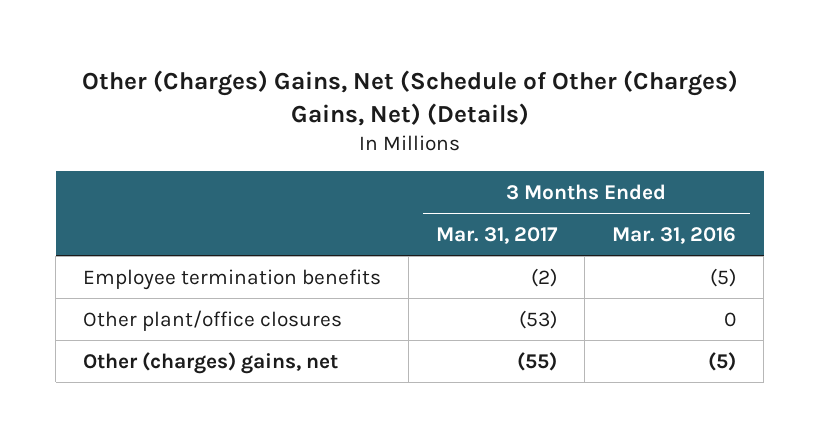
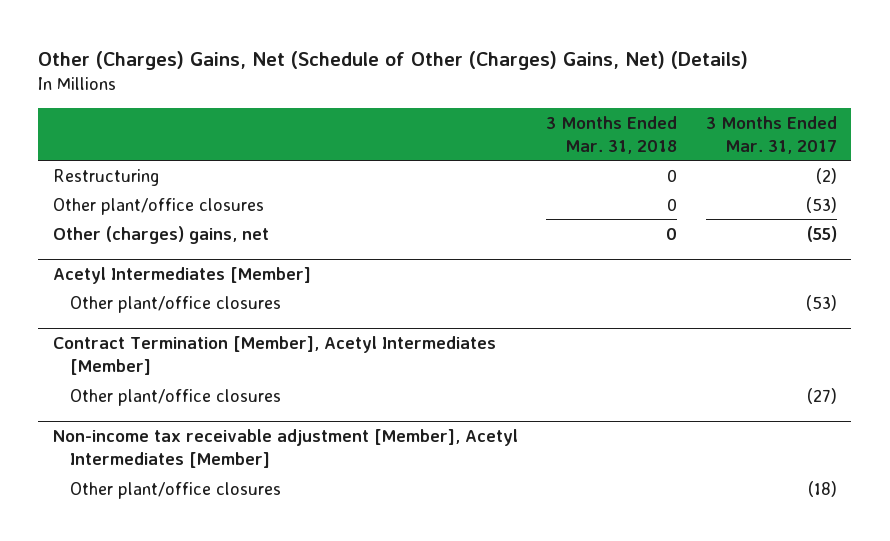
- | 3 Months Ended Mar. 31, 2017 | 3 Months Ended Mar. 31, 2016
+ | 3 Months Ended Mar. 31, 2018 | 3 Months Ended Mar. 31, 2017
- Employee termination benefits | (2) | (5)
+ Restructuring | 0 | (2)
+ Acetyl Intermediates [Member]
+ Other plant/office closures | | (53)
+ Contract Termination [Member], Acetyl Intermediates [Member]
+ Other plant/office closures | | (27)
+ Non-income tax receivable adjustment [Member], Acetyl Intermediates [Member]
+ Other plant/office closures | | (18)

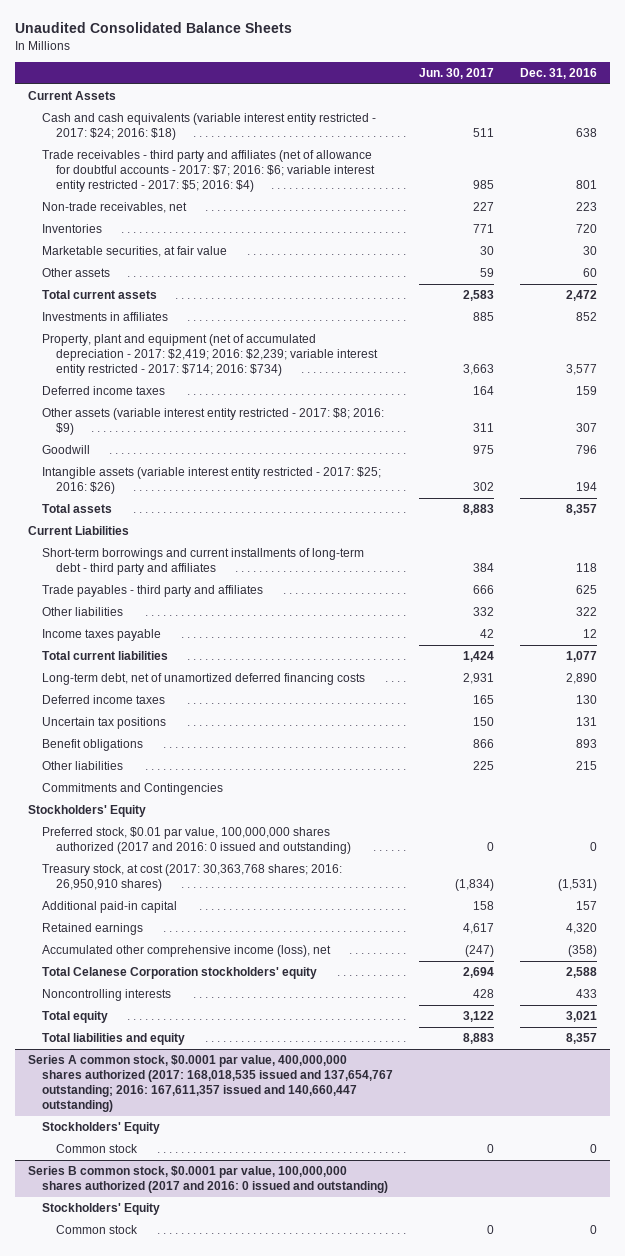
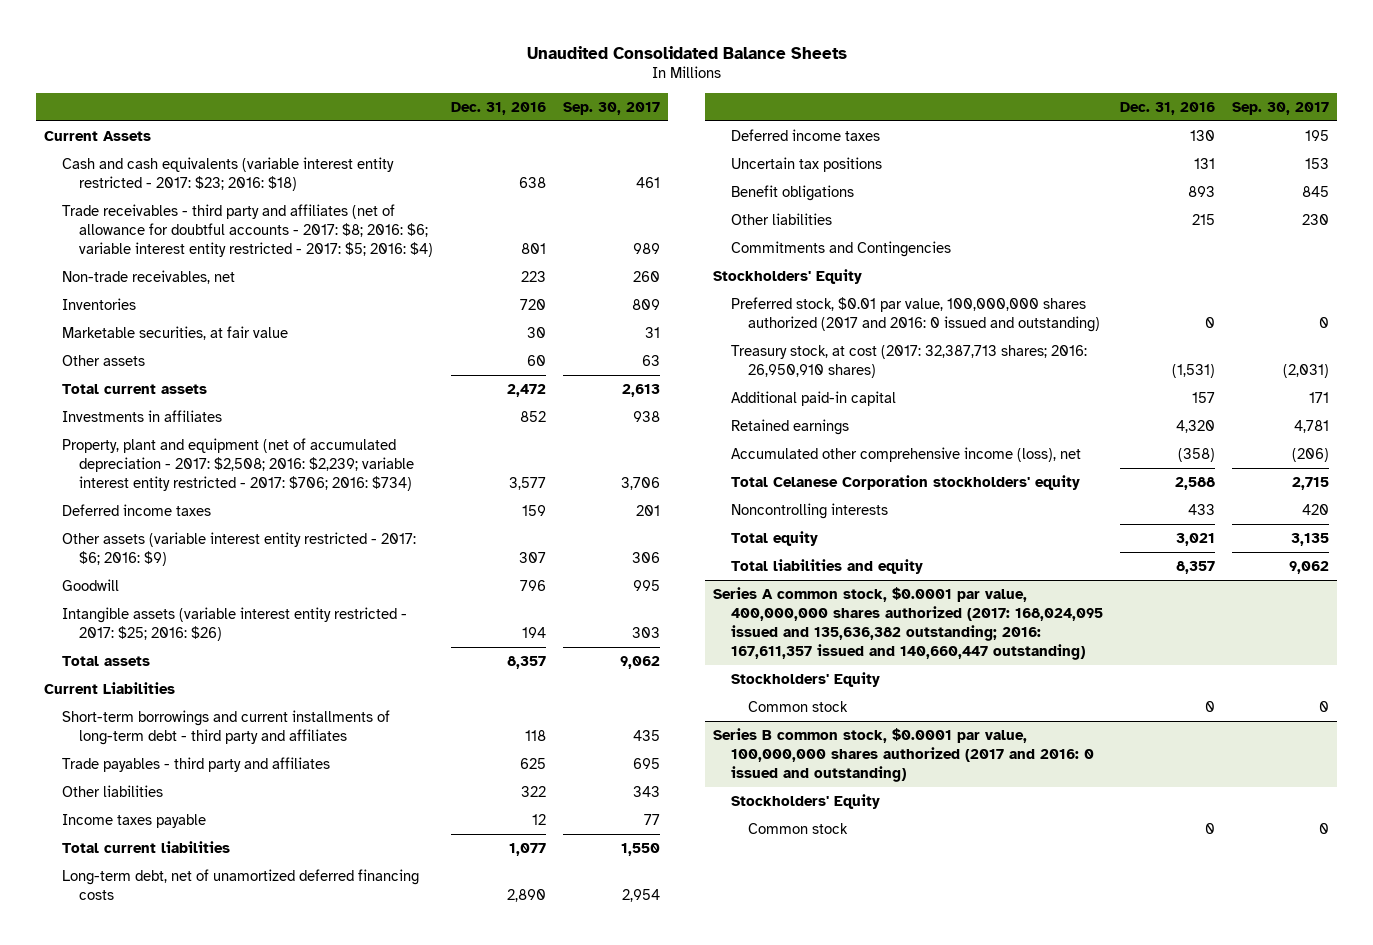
- | Jun. 30, 2017 | Dec. 31, 2016
+ | Dec. 31, 2016 | Sep. 30, 2017
- Cash and cash equivalents (variable interest entity restricted - 2017: $24; 2016: $18) | 511 | 638
- Trade receivables - third party and affiliates (net of allowance for doubtful accounts - 2017: $7; 2016: $6; variable interest entity restricted - 2017: $5; 2016: $4) | 985 | 801
+ Cash and cash equivalents (variable interest entity restricted - 2017: $23; 2016: $18) | 638 | 461
+ Trade receivables - third party and affiliates (net of allowance for doubtful accounts - 2017: $8; 2016: $6; variable interest entity restricted - 2017: $5; 2016: $4) | 801 | 989
- Property, plant and equipment (net of accumulated depreciation - 2017: $2,419; 2016: $2,239; variable interest entity restricted - 2017: $714; 2016: $734) | 3,663 | 3,577
+ Property, plant and equipment (net of accumulated depreciation - 2017: $2,508; 2016: $2,239; variable interest entity restricted - 2017: $706; 2016: $734) | 3,577 | 3,706
- Other assets (variable interest entity restricted - 2017: $8; 2016: $9) | 311 | 307
+ Other assets (variable interest entity restricted - 2017: $6; 2016: $9) | 307 | 306
- Treasury stock, at cost (2017: 30,363,768 shares; 2016: 26,950,910 shares) | (1,834) | (1,531)
+ Treasury stock, at cost (2017: 32,387,713 shares; 2016: 26,950,910 shares) | (1,531) | (2,031)
- Series A common stock, $0.0001 par value, 400,000,000 shares authorized (2017: 168,018,535 issued and 137,654,767 outstanding; 2016: 167,611,357 issued and 140,660,447 outstanding)
+ Series A common stock, $0.0001 par value, 400,000,000 shares authorized (2017: 168,024,095 issued and 135,636,382 outstanding; 2016: 167,611,357 issued and 140,660,447 outstanding)

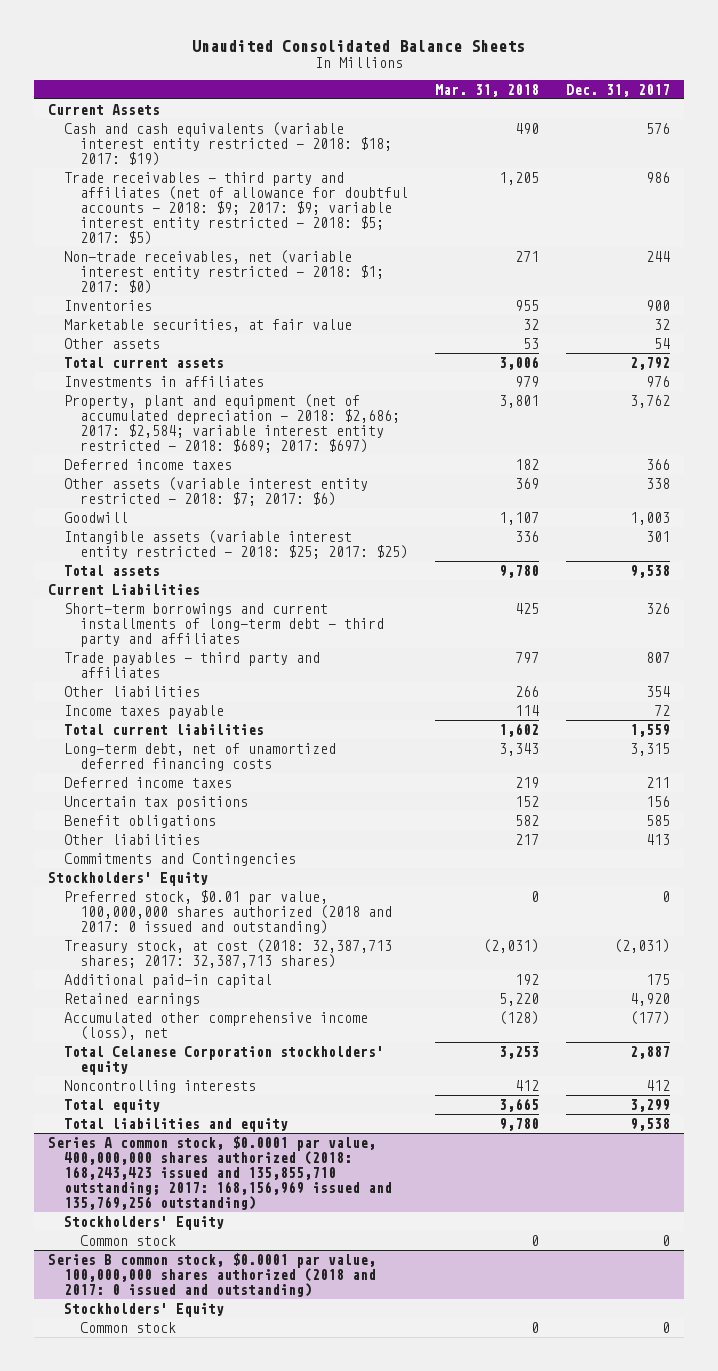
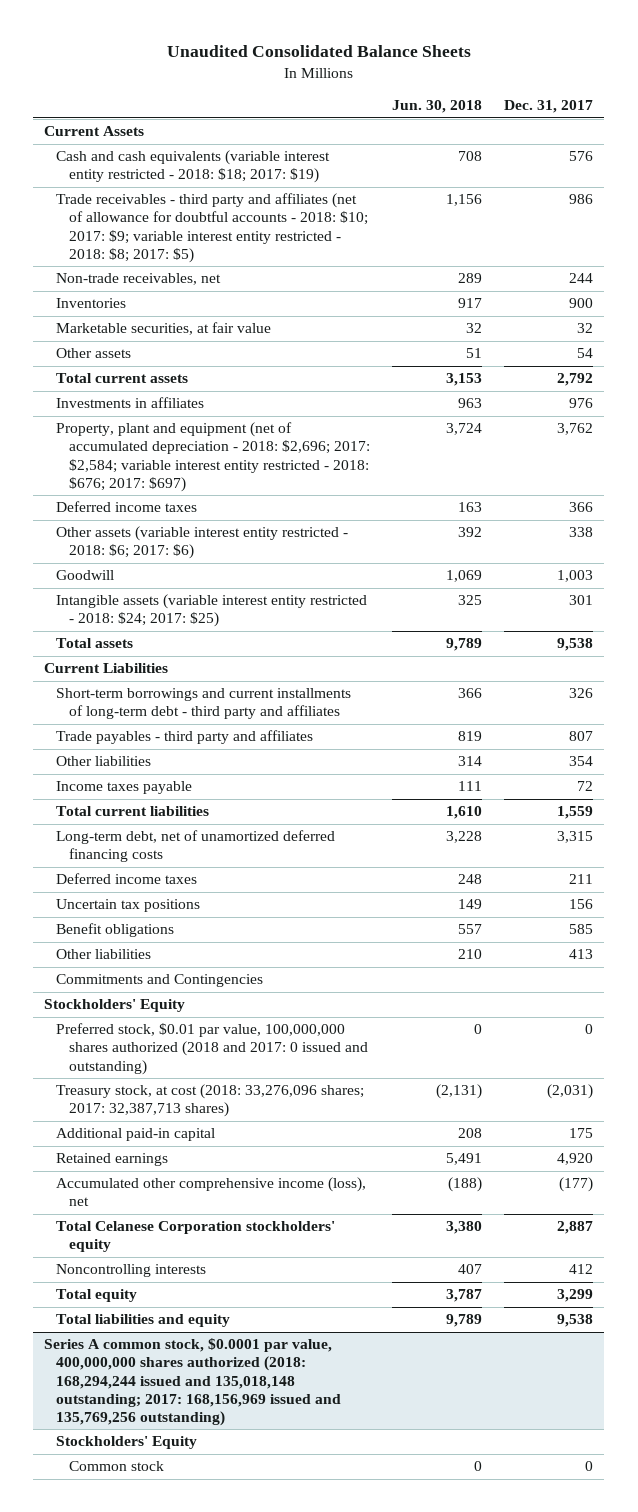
- | Mar. 31, 2018 | Dec. 31, 2017
+ | Jun. 30, 2018 | Dec. 31, 2017
- Trade receivables - third party and affiliates (net of allowance for doubtful accounts - 2018: $9; 2017: $9; variable interest entity restricted - 2018: $5; 2017: $5) | 1,205 | 986
- Non-trade receivables, net (variable interest entity restricted - 2018: $1; 2017: $0) | 271 | 244
+ Trade receivables - third party and affiliates (net of allowance for doubtful accounts - 2018: $10; 2017: $9; variable interest entity restricted - 2018: $8; 2017: $5) | 1,156 | 986
+ Non-trade receivables, net | 289 | 244
- Property, plant and equipment (net of accumulated depreciation - 2018: $2,686; 2017: $2,584; variable interest entity restricted - 2018: $689; 2017: $697) | 3,801 | 3,762
+ Property, plant and equipment (net of accumulated depreciation - 2018: $2,696; 2017: $2,584; variable interest entity restricted - 2018: $676; 2017: $697) | 3,724 | 3,762
- Other assets (variable interest entity restricted - 2018: $7; 2017: $6) | 369 | 338
+ Other assets (variable interest entity restricted - 2018: $6; 2017: $6) | 392 | 338
- Intangible assets (variable interest entity restricted - 2018: $25; 2017: $25) | 336 | 301
+ Intangible assets (variable interest entity restricted - 2018: $24; 2017: $25) | 325 | 301
- Treasury stock, at cost (2018: 32,387,713 shares; 2017: 32,387,713 shares) | (2,031) | (2,031)
+ Treasury stock, at cost (2018: 33,276,096 shares; 2017: 32,387,713 shares) | (2,131) | (2,031)
- Series A common stock, $0.0001 par value, 400,000,000 shares authorized (2018: 168,243,423 issued and 135,855,710 outstanding; 2017: 168,156,969 issued and 135,769,256 outstanding)
- Stockholders' Equity
- Common stock | 0 | 0
- Series B common stock, $0.0001 par value, 100,000,000 shares authorized (2018 and 2017: 0 issued and outstanding)
+ Series A common stock, $0.0001 par value, 400,000,000 shares authorized (2018: 168,294,244 issued and 135,018,148 outstanding; 2017: 168,156,969 issued and 135,769,256 outstanding)

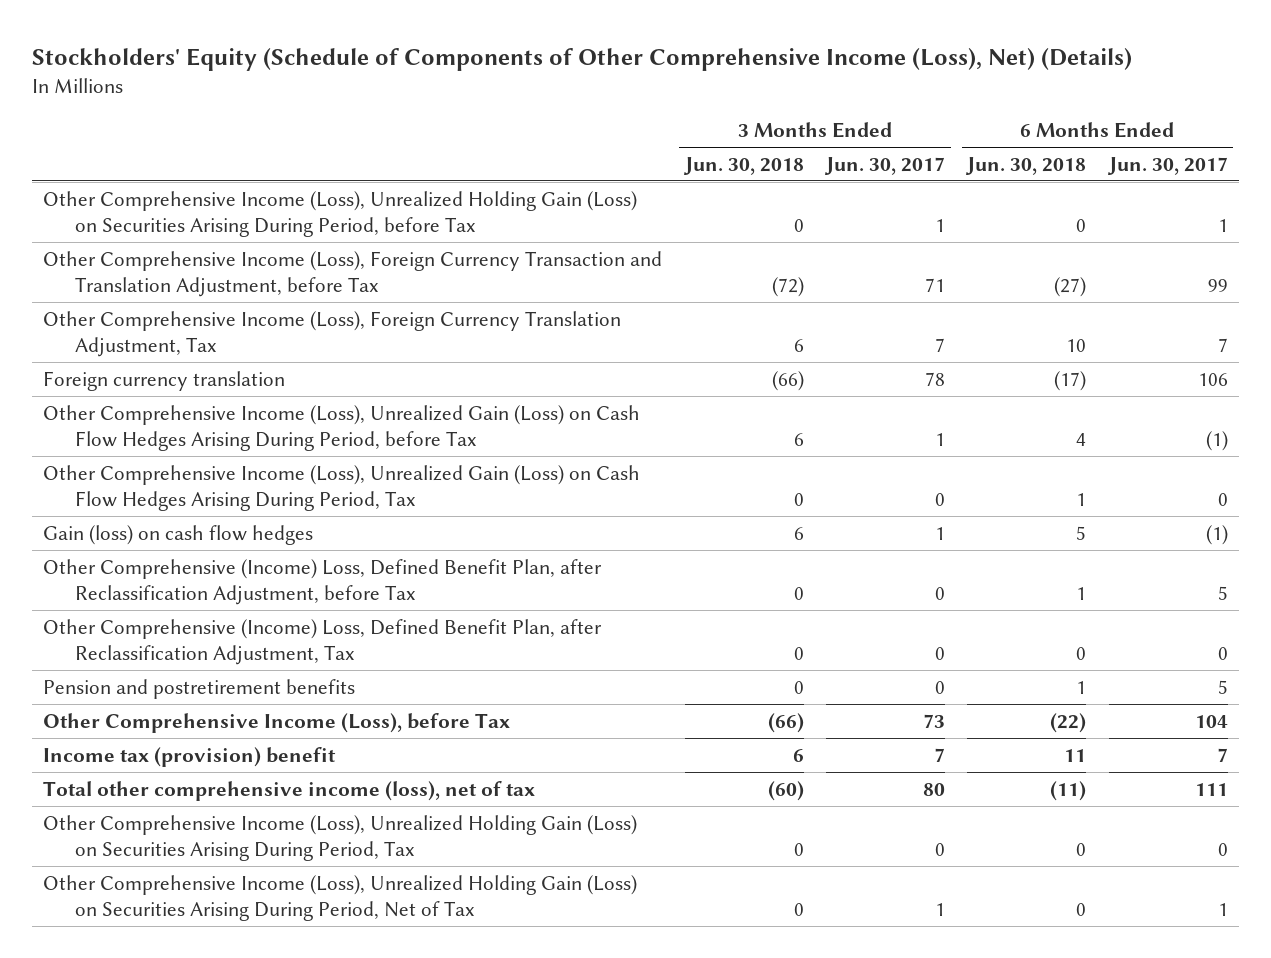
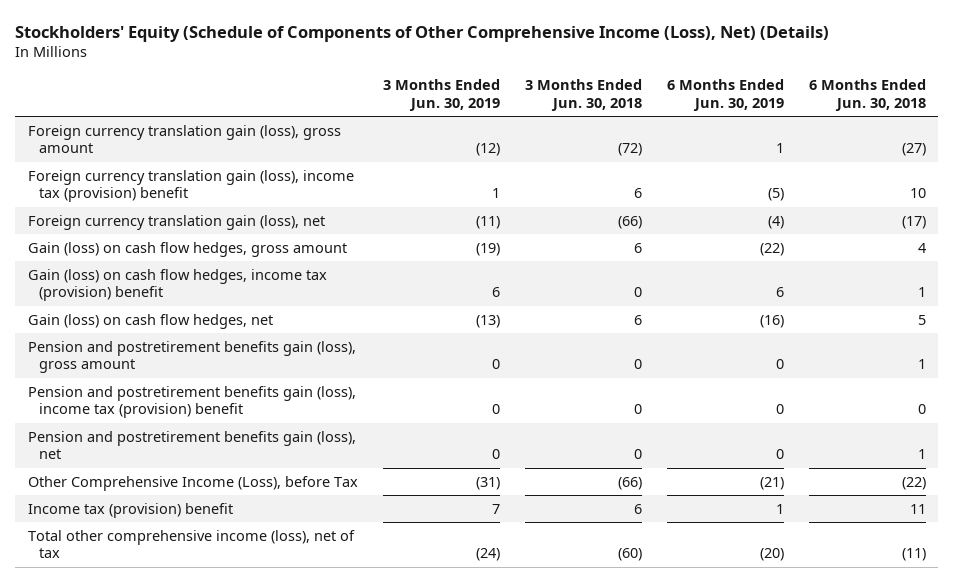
- | 3 Months Ended Jun. 30, 2018 | 3 Months Ended Jun. 30, 2017 | 6 Months Ended Jun. 30, 2018 | 6 Months Ended Jun. 30, 2017
+ | 3 Months Ended Jun. 30, 2019 | 3 Months Ended Jun. 30, 2018 | 6 Months Ended Jun. 30, 2019 | 6 Months Ended Jun. 30, 2018
- Other Comprehensive Income (Loss), Unrealized Holding Gain (Loss) on Securities Arising During Period, before Tax | 0 | 1 | 0 | 1
- Other Comprehensive Income (Loss), Foreign Currency Transaction and Translation Adjustment, before Tax | (72) | 71 | (27) | 99
- Other Comprehensive Income (Loss), Foreign Currency Translation Adjustment, Tax | 6 | 7 | 10 | 7
- Foreign currency translation | (66) | 78 | (17) | 106
- Other Comprehensive Income (Loss), Unrealized Gain (Loss) on Cash Flow Hedges Arising During Period, before Tax | 6 | 1 | 4 | (1)
- Other Comprehensive Income (Loss), Unrealized Gain (Loss) on Cash Flow Hedges Arising During Period, Tax | 0 | 0 | 1 | 0
- Gain (loss) on cash flow hedges | 6 | 1 | 5 | (1)
- Other Comprehensive (Income) Loss, Defined Benefit Plan, after Reclassification Adjustment, before Tax | 0 | 0 | 1 | 5
- Other Comprehensive (Income) Loss, Defined Benefit Plan, after Reclassification Adjustment, Tax | 0 | 0 | 0 | 0
- Pension and postretirement benefits | 0 | 0 | 1 | 5
+ Foreign currency translation gain (loss), gross amount | (12) | (72) | 1 | (27)
+ Foreign currency translation gain (loss), income tax (provision) benefit | 1 | 6 | (5) | 10
+ Foreign currency translation gain (loss), net | (11) | (66) | (4) | (17)
+ Gain (loss) on cash flow hedges, gross amount | (19) | 6 | (22) | 4
+ Gain (loss) on cash flow hedges, income tax (provision) benefit | 6 | 0 | 6 | 1
+ Gain (loss) on cash flow hedges, net | (13) | 6 | (16) | 5
+ Pension and postretirement benefits gain (loss), gross amount | 0 | 0 | 0 | 1
+ Pension and postretirement benefits gain (loss), income tax (provision) benefit | 0 | 0 | 0 | 0
+ Pension and postretirement benefits gain (loss), net | 0 | 0 | 0 | 1
- Other Comprehensive Income (Loss), Unrealized Holding Gain (Loss) on Securities Arising During Period, Tax | 0 | 0 | 0 | 0
- Other Comprehensive Income (Loss), Unrealized Holding Gain (Loss) on Securities Arising During Period, Net of Tax | 0 | 1 | 0 | 1

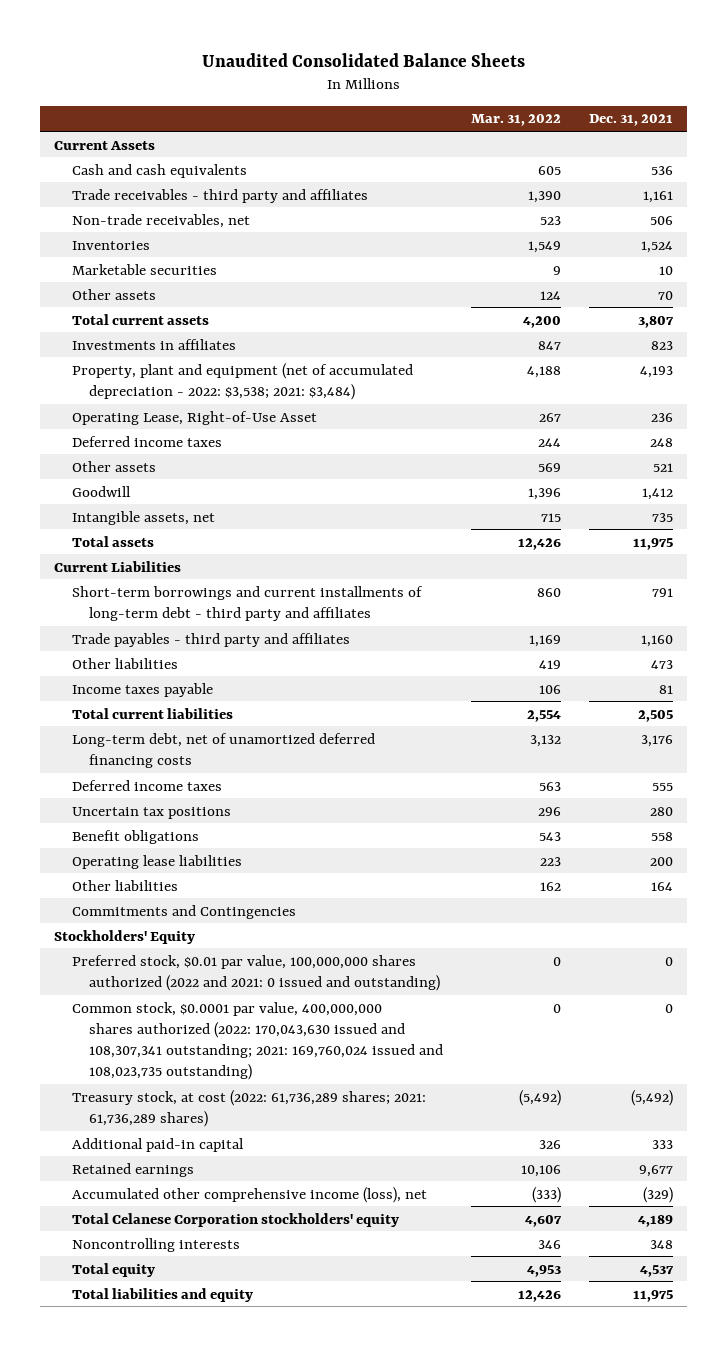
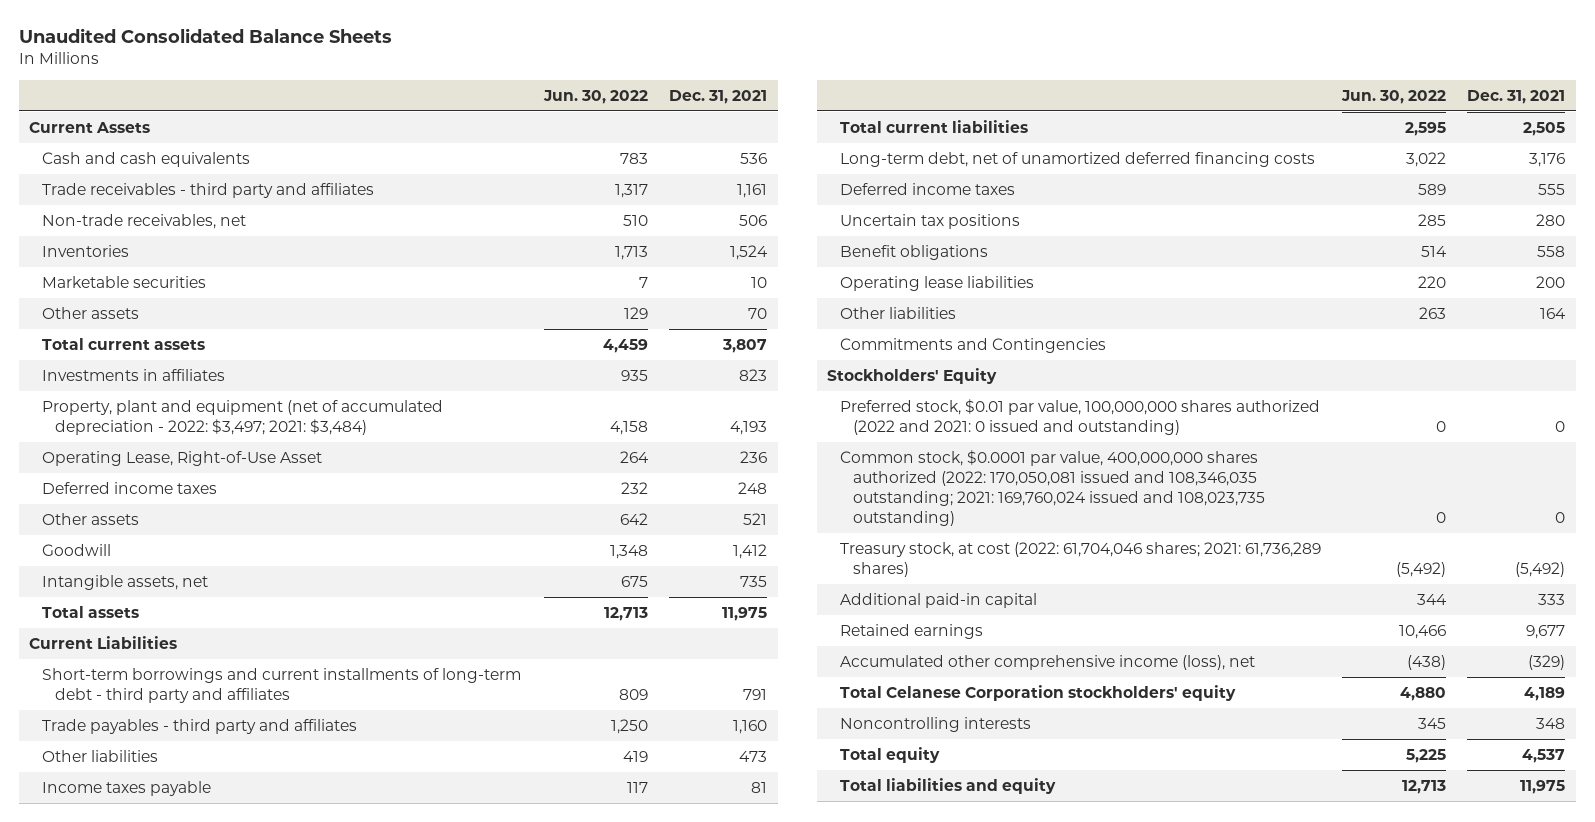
- | Mar. 31, 2022 | Dec. 31, 2021
+ | Jun. 30, 2022 | Dec. 31, 2021
- Property, plant and equipment (net of accumulated depreciation - 2022: $3,538; 2021: $3,484) | 4,188 | 4,193
+ Property, plant and equipment (net of accumulated depreciation - 2022: $3,497; 2021: $3,484) | 4,158 | 4,193
- Common stock, $0.0001 par value, 400,000,000 shares authorized (2022: 170,043,630 issued and 108,307,341 outstanding; 2021: 169,760,024 issued and 108,023,735 outstanding) | 0 | 0
- Treasury stock, at cost (2022: 61,736,289 shares; 2021: 61,736,289 shares) | (5,492) | (5,492)
+ Common stock, $0.0001 par value, 400,000,000 shares authorized (2022: 170,050,081 issued and 108,346,035 outstanding; 2021: 169,760,024 issued and 108,023,735 outstanding) | 0 | 0
+ Treasury stock, at cost (2022: 61,704,046 shares; 2021: 61,736,289 shares) | (5,492) | (5,492)

